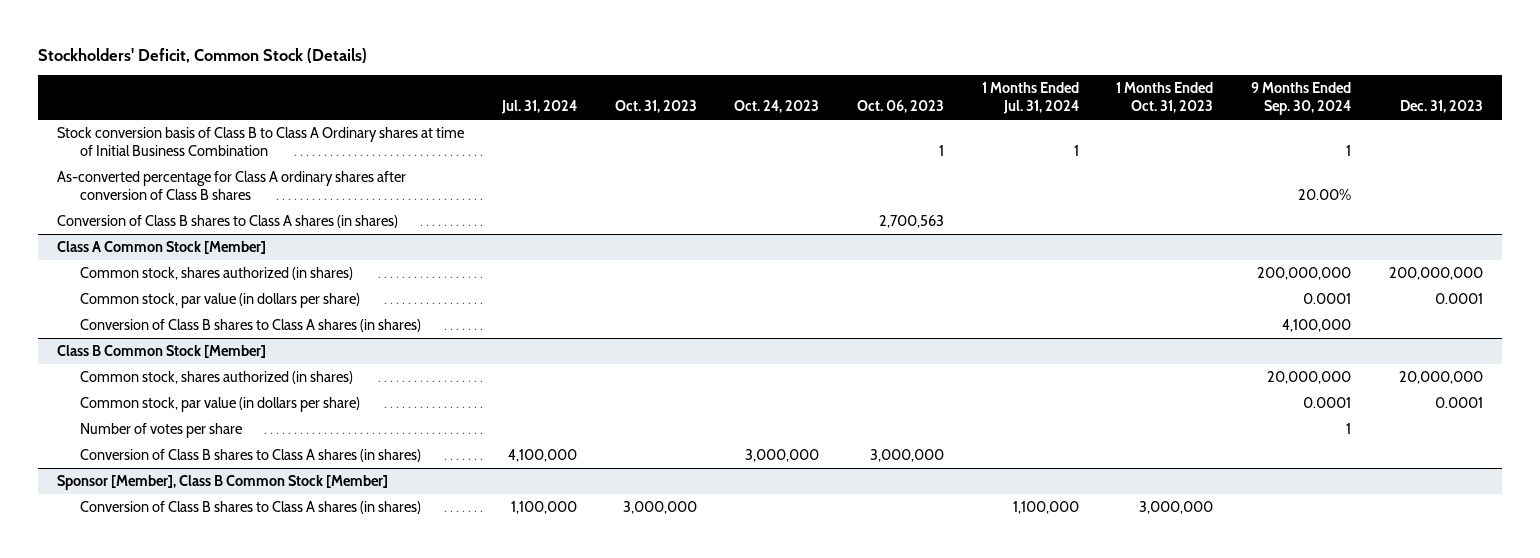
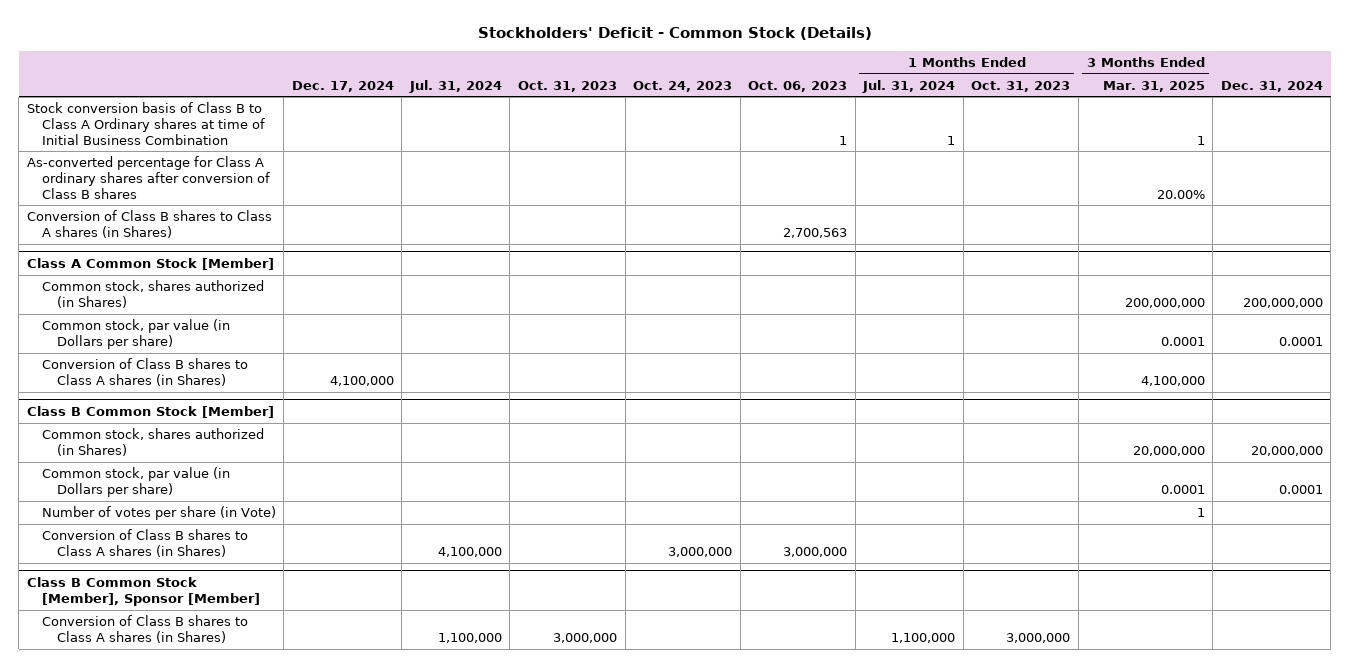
- Stockholders' Deficit, Common Stock (Details)
+ Stockholders' Deficit - Common Stock (Details)
- | Jul. 31, 2024 | Oct. 31, 2023 | Oct. 24, 2023 | Oct. 06, 2023 | 1 Months Ended Jul. 31, 2024 | 1 Months Ended Oct. 31, 2023 | 9 Months Ended Sep. 30, 2024 | Dec. 31, 2023
+ | Dec. 17, 2024 | Jul. 31, 2024 | Oct. 31, 2023 | Oct. 24, 2023 | Oct. 06, 2023 | 1 Months Ended Jul. 31, 2024 | 1 Months Ended Oct. 31, 2023 | 3 Months Ended Mar. 31, 2025 | Dec. 31, 2024
- Conversion of Class B shares to Class A shares (in shares) | | | | 2,700,563 | | | |
+ Conversion of Class B shares to Class A shares (in Shares) | | | | | 2,700,563 | | | |
@ Class A Common Stock [Member]
- Common stock, shares authorized (in shares) | | | | | | | 200,000,000 | 200,000,000
- Common stock, par value (in dollars per share) | | | | | | | 0.0001 | 0.0001
- Conversion of Class B shares to Class A shares (in shares) | | | | | | | 4,100,000 |
+ Common stock, shares authorized (in Shares) | | | | | | | | 200,000,000 | 200,000,000
+ Common stock, par value (in Dollars per share) | | | | | | | | 0.0001 | 0.0001
+ Conversion of Class B shares to Class A shares (in Shares) | 4,100,000 | | | | | | | 4,100,000 |
@ Class B Common Stock [Member]
- Common stock, shares authorized (in shares) | | | | | | | 20,000,000 | 20,000,000
- Common stock, par value (in dollars per share) | | | | | | | 0.0001 | 0.0001
- Number of votes per share | | | | | | | 1 |
- Conversion of Class B shares to Class A shares (in shares) | 4,100,000 | | 3,000,000 | 3,000,000 | | | |
- Sponsor [Member], Class B Common Stock [Member]
- Conversion of Class B shares to Class A shares (in shares) | 1,100,000 | 3,000,000 | | | 1,100,000 | 3,000,000 | |
@ Class B Common Stock [Member]
+ Common stock, shares authorized (in Shares) | | | | | | | | 20,000,000 | 20,000,000
+ Common stock, par value (in Dollars per share) | | | | | | | | 0.0001 | 0.0001
+ Number of votes per share (in Vote) | | | | | | | | 1 |
+ Conversion of Class B shares to Class A shares (in Shares) | | 4,100,000 | | 3,000,000 | 3,000,000 | | | |
+ Class B Common Stock [Member], Sponsor [Member]
+ Conversion of Class B shares to Class A shares (in Shares) | | 1,100,000 | 3,000,000 | | | 1,100,000 | 3,000,000 | |

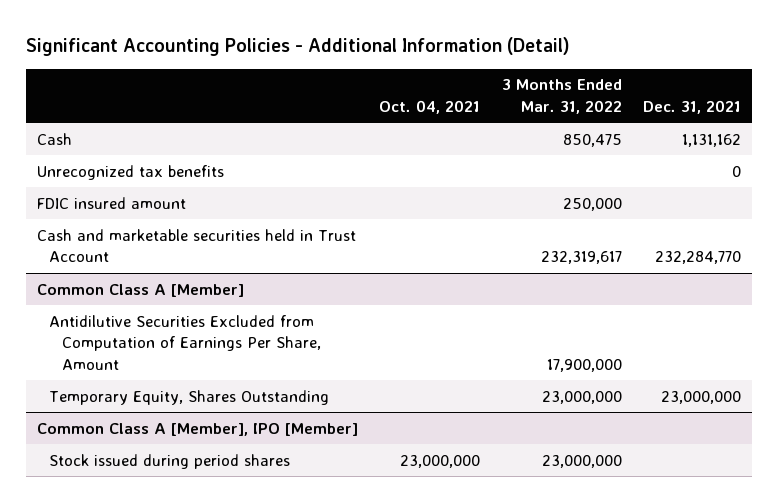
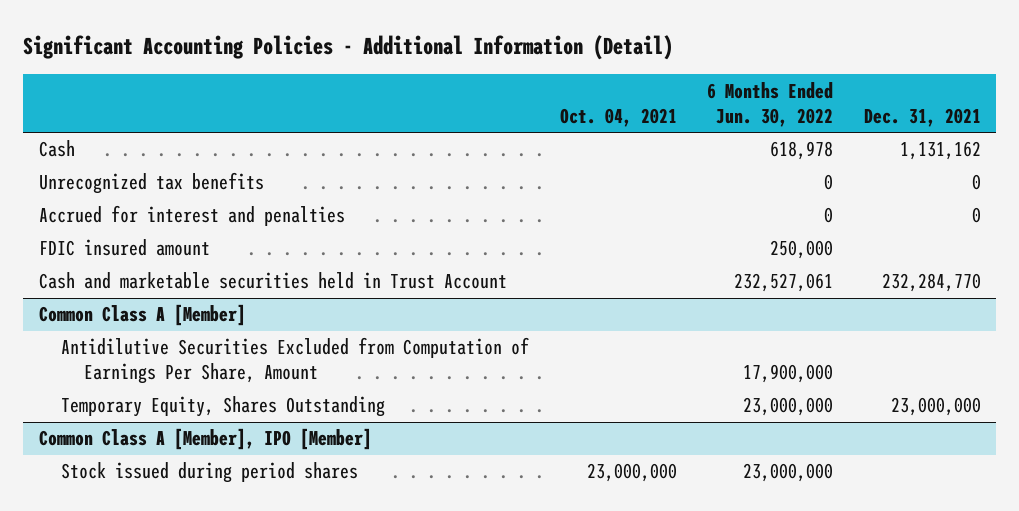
- | Oct. 04, 2021 | 3 Months Ended Mar. 31, 2022 | Dec. 31, 2021
+ | Oct. 04, 2021 | 6 Months Ended Jun. 30, 2022 | Dec. 31, 2021
+ Accrued for interest and penalties | | 0 | 0

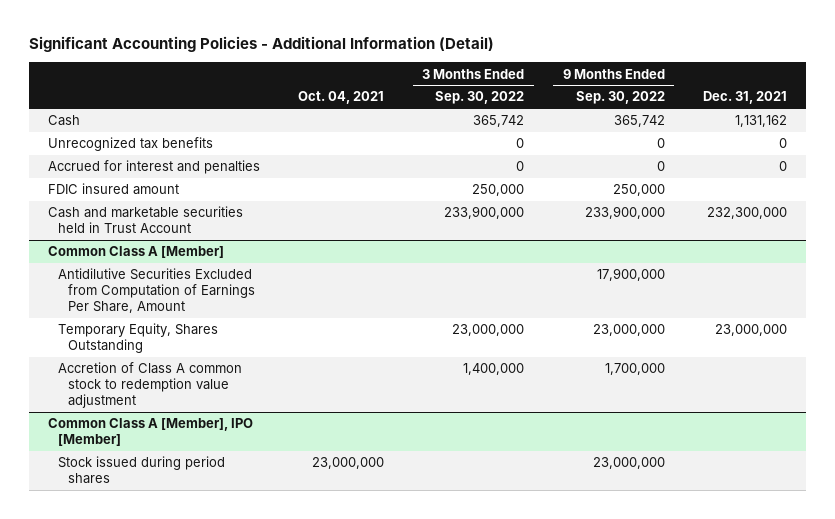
- | Oct. 04, 2021 | 6 Months Ended Jun. 30, 2022 | Dec. 31, 2021
+ | Oct. 04, 2021 | 3 Months Ended Sep. 30, 2022 | 9 Months Ended Sep. 30, 2022 | Dec. 31, 2021
- Cash and marketable securities held in Trust Account | | 232,527,061 | 232,284,770
+ Cash and marketable securities held in Trust Account | | 233,900,000 | 233,900,000 | 232,300,000
@ Common Class A [Member]
+ Accretion of Class A common stock to redemption value adjustment | | 1,400,000 | 1,700,000 |

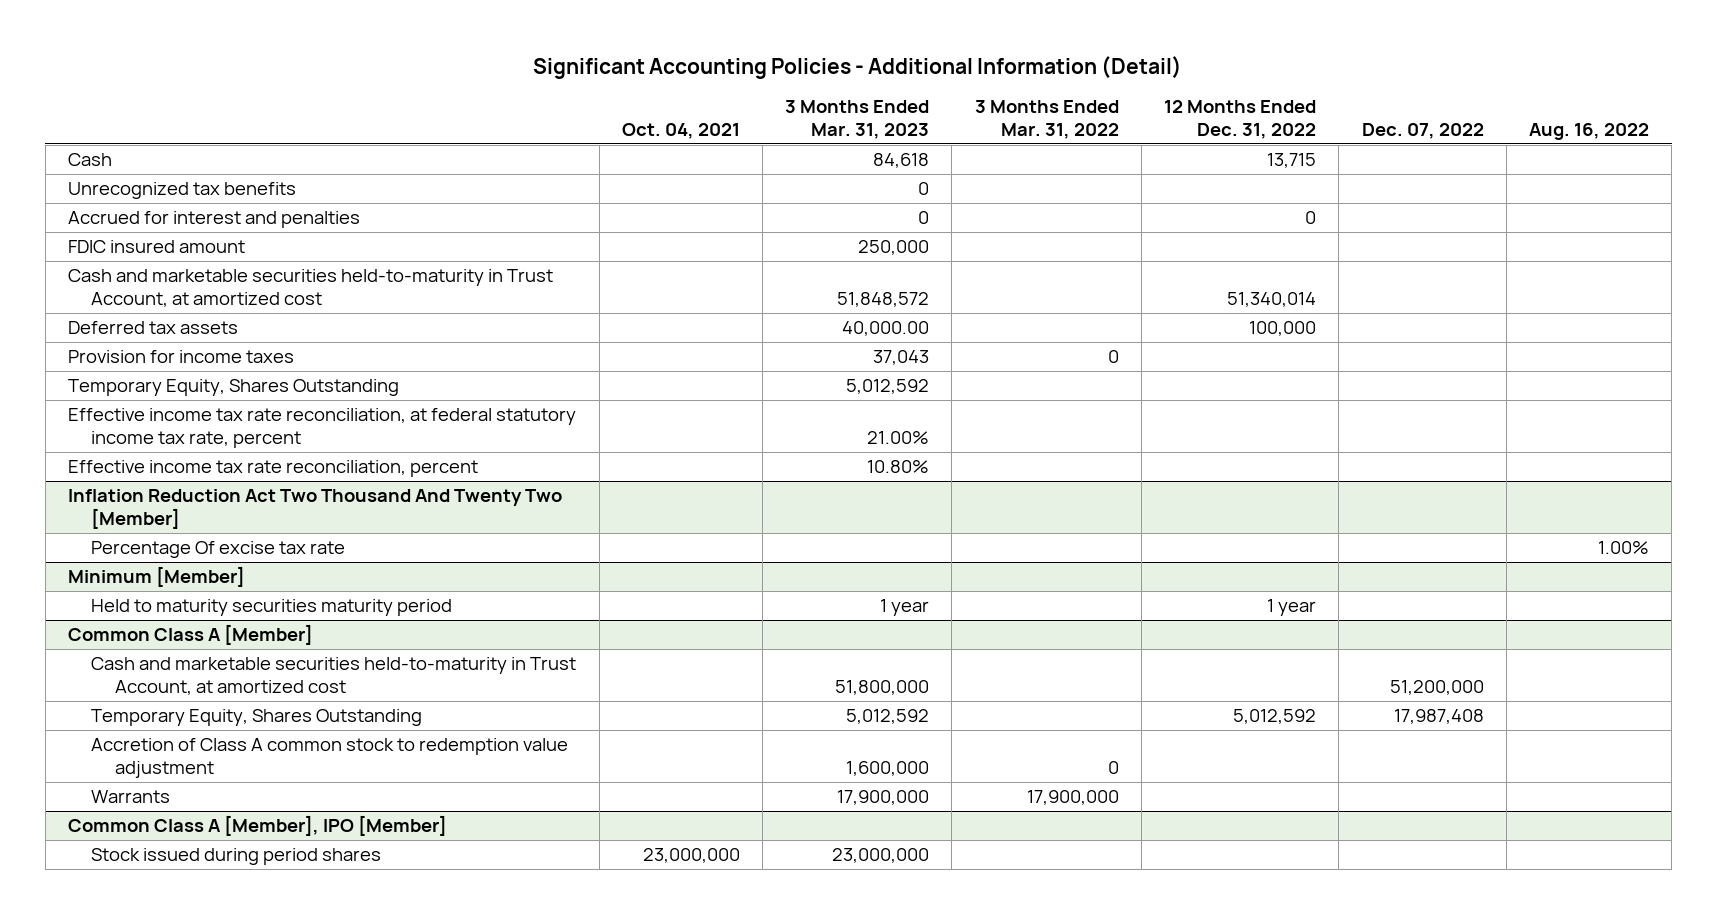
- | Oct. 04, 2021 | 3 Months Ended Sep. 30, 2022 | 9 Months Ended Sep. 30, 2022 | Dec. 31, 2021
+ | Oct. 04, 2021 | 3 Months Ended Mar. 31, 2023 | 3 Months Ended Mar. 31, 2022 | 12 Months Ended Dec. 31, 2022 | Dec. 07, 2022 | Aug. 16, 2022
- Cash and marketable securities held in Trust Account | | 233,900,000 | 233,900,000 | 232,300,000
+ Cash and marketable securities held-to-maturity in Trust Account, at amortized cost | | 51,848,572 | | 51,340,014 | |
+ Deferred tax assets | | 40,000.00 | | 100,000 | |
+ Provision for income taxes | | 37,043 | 0 | | |
+ Temporary Equity, Shares Outstanding | | 5,012,592 | | | |
+ Effective income tax rate reconciliation, at federal statutory income tax rate, percent | | 21.00% | | | |
+ Effective income tax rate reconciliation, percent | | 10.80% | | | |
+ Inflation Reduction Act Two Thousand And Twenty Two [Member]
+ Percentage Of excise tax rate | | | | | | 1.00%
+ Minimum [Member]
+ Held to maturity securities maturity period | | 1 year | | 1 year | |
@ Common Class A [Member]
- Antidilutive Securities Excluded from Computation of Earnings Per Share, Amount | | | 17,900,000 |
+ Cash and marketable securities held-to-maturity in Trust Account, at amortized cost | | 51,800,000 | | | 51,200,000 |
+ Warrants | | 17,900,000 | 17,900,000 | | |

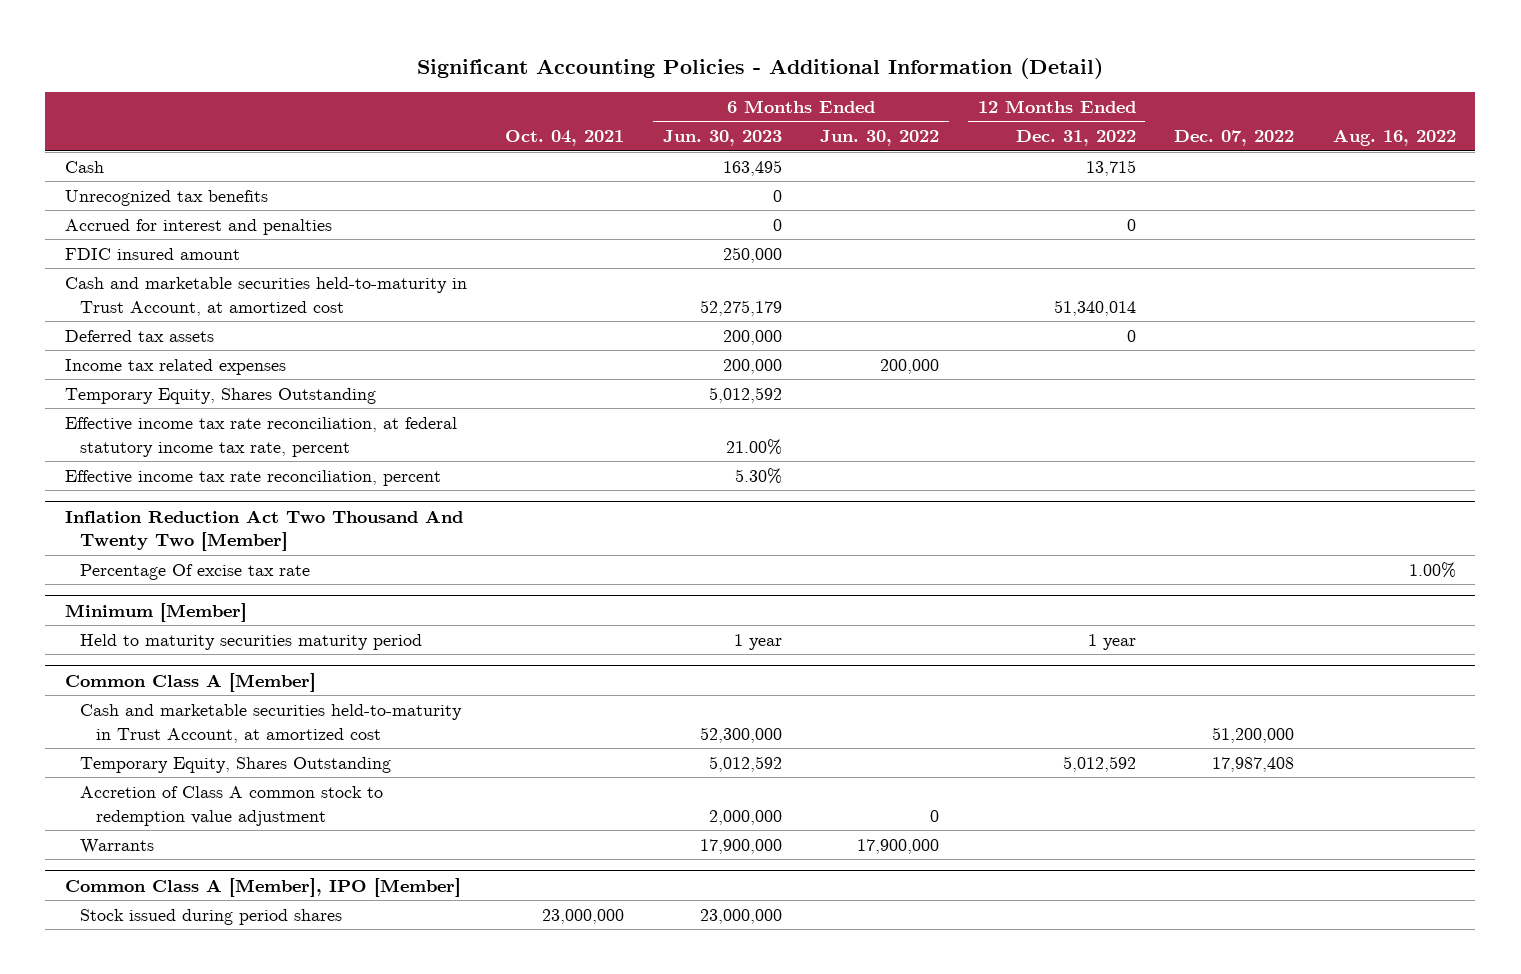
- | Oct. 04, 2021 | 3 Months Ended Mar. 31, 2023 | 3 Months Ended Mar. 31, 2022 | 12 Months Ended Dec. 31, 2022 | Dec. 07, 2022 | Aug. 16, 2022
+ | Oct. 04, 2021 | 6 Months Ended Jun. 30, 2023 | 6 Months Ended Jun. 30, 2022 | 12 Months Ended Dec. 31, 2022 | Dec. 07, 2022 | Aug. 16, 2022
- Deferred tax assets | | 40,000.00 | | 100,000 | |
- Provision for income taxes | | 37,043 | 0 | | |
+ Deferred tax assets | | 200,000 | | 0 | |
+ Income tax related expenses | | 200,000 | 200,000 | | |

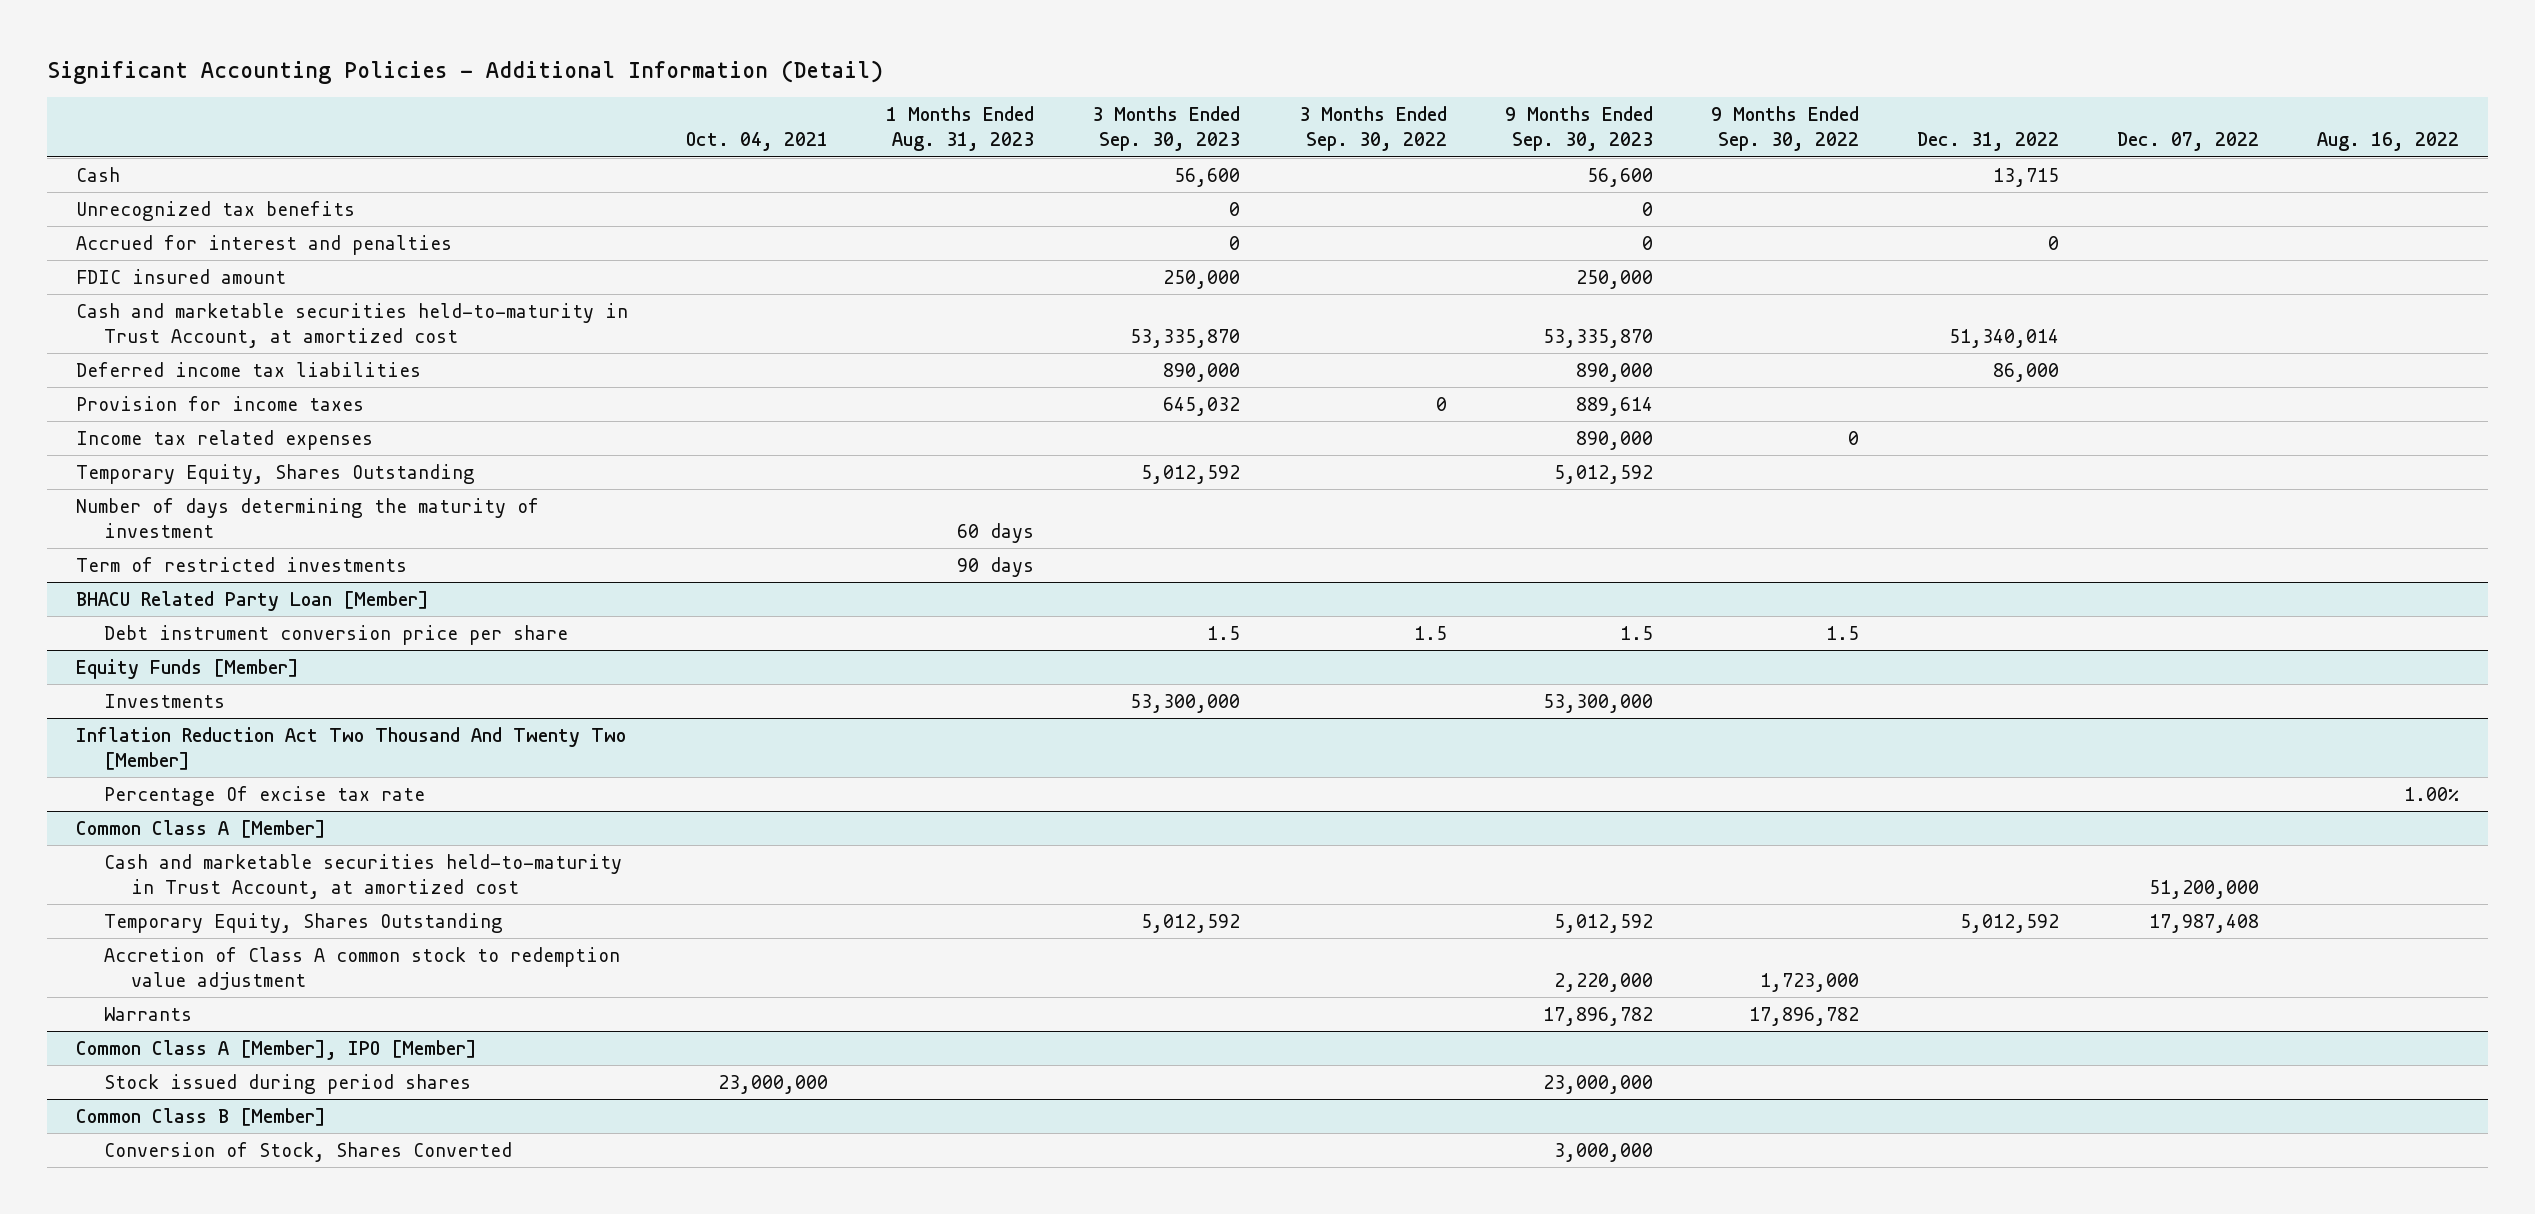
- | Oct. 04, 2021 | 6 Months Ended Jun. 30, 2023 | 6 Months Ended Jun. 30, 2022 | 12 Months Ended Dec. 31, 2022 | Dec. 07, 2022 | Aug. 16, 2022
+ | Oct. 04, 2021 | 1 Months Ended Aug. 31, 2023 | 3 Months Ended Sep. 30, 2023 | 3 Months Ended Sep. 30, 2022 | 9 Months Ended Sep. 30, 2023 | 9 Months Ended Sep. 30, 2022 | Dec. 31, 2022 | Dec. 07, 2022 | Aug. 16, 2022
- Deferred tax assets | | 200,000 | | 0 | |
+ Deferred income tax liabilities | | | 890,000 | | 890,000 | | 86,000 | |
+ Provision for income taxes | | | 645,032 | 0 | 889,614 | | | |
- Effective income tax rate reconciliation, at federal statutory income tax rate, percent | | 21.00% | | | |
- Effective income tax rate reconciliation, percent | | 5.30% | | | |
+ Number of days determining the maturity of investment | | 60 days | | | | | | |
+ Term of restricted investments | | 90 days | | | | | | |
+ BHACU Related Party Loan [Member]
+ Debt instrument conversion price per share | | | 1.5 | 1.5 | 1.5 | 1.5 | | |
+ Equity Funds [Member]
+ Investments | | | 53,300,000 | | 53,300,000 | | | |
- Minimum [Member]
- Held to maturity securities maturity period | | 1 year | | 1 year | |
+ Common Class B [Member]
+ Conversion of Stock, Shares Converted | | | | | 3,000,000 | | | |

